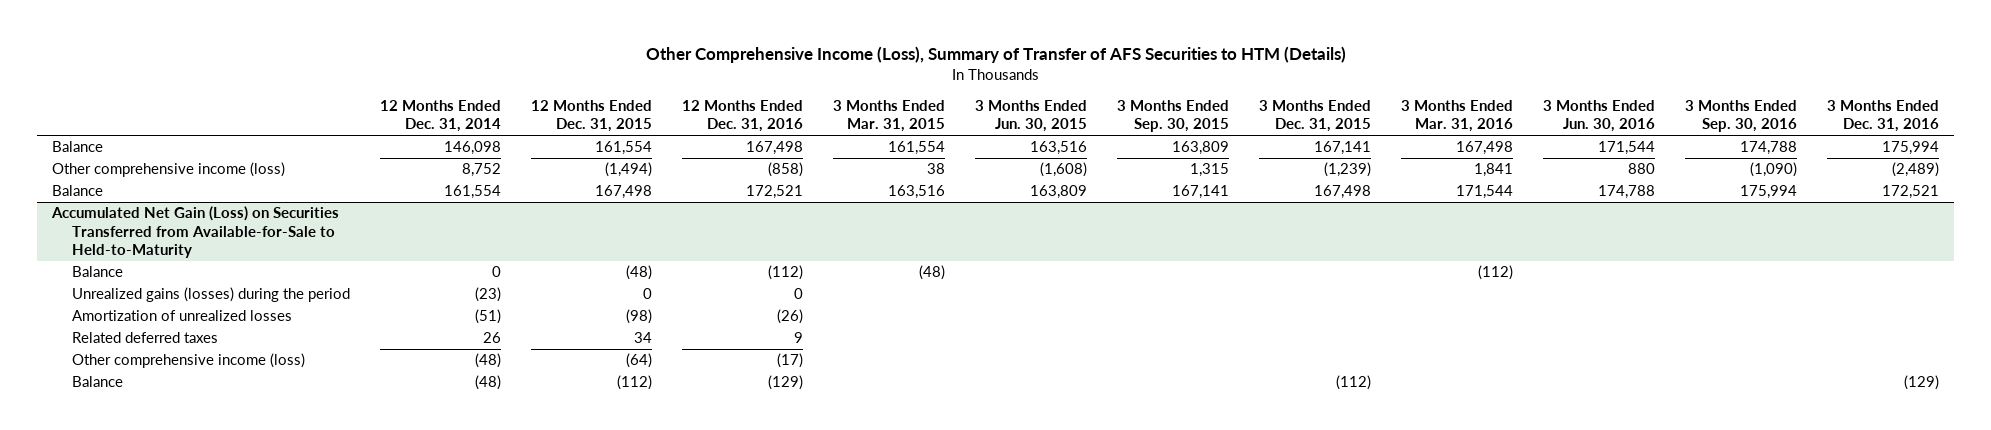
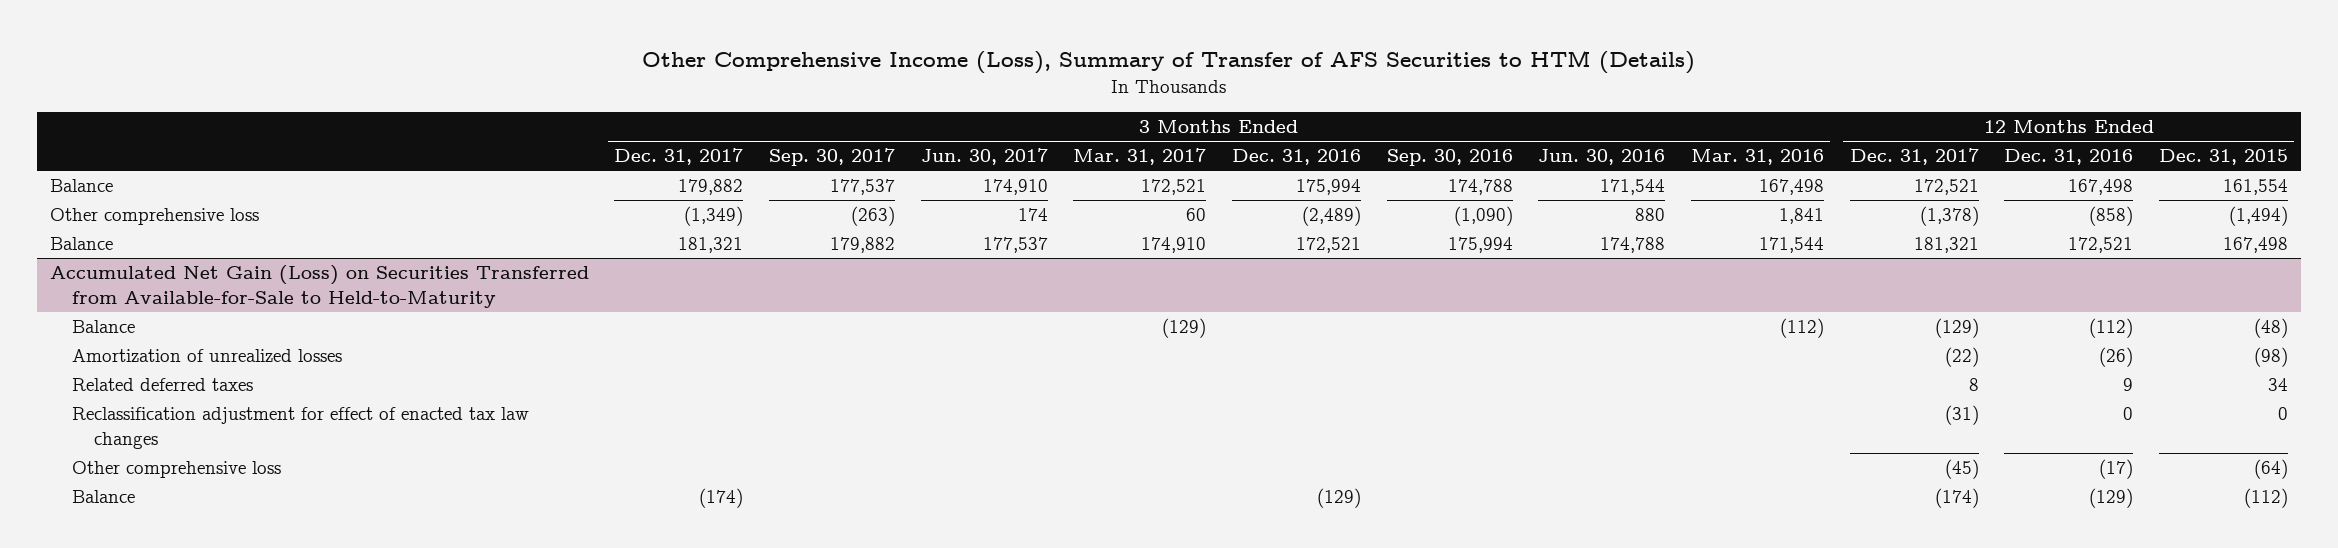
- | 12 Months Ended Dec. 31, 2014 | 12 Months Ended Dec. 31, 2015 | 12 Months Ended Dec. 31, 2016 | 3 Months Ended Mar. 31, 2015 | 3 Months Ended Jun. 30, 2015 | 3 Months Ended Sep. 30, 2015 | 3 Months Ended Dec. 31, 2015 | 3 Months Ended Mar. 31, 2016 | 3 Months Ended Jun. 30, 2016 | 3 Months Ended Sep. 30, 2016 | 3 Months Ended Dec. 31, 2016
+ | 3 Months Ended Dec. 31, 2017 | 3 Months Ended Sep. 30, 2017 | 3 Months Ended Jun. 30, 2017 | 3 Months Ended Mar. 31, 2017 | 3 Months Ended Dec. 31, 2016 | 3 Months Ended Sep. 30, 2016 | 3 Months Ended Jun. 30, 2016 | 3 Months Ended Mar. 31, 2016 | 12 Months Ended Dec. 31, 2017 | 12 Months Ended Dec. 31, 2016 | 12 Months Ended Dec. 31, 2015
- Other comprehensive income (loss) | 8,752 | (1,494) | (858) | 38 | (1,608) | 1,315 | (1,239) | 1,841 | 880 | (1,090) | (2,489)
+ Other comprehensive loss | (1,349) | (263) | 174 | 60 | (2,489) | (1,090) | 880 | 1,841 | (1,378) | (858) | (1,494)
@ Accumulated Net Gain (Loss) on Securities Transferred from Available-for-Sale to Held-to-Maturity
- Unrealized gains (losses) during the period | (23) | 0 | 0 | | | | | | | |
- Other comprehensive income (loss) | (48) | (64) | (17) | | | | | | | |
+ Reclassification adjustment for effect of enacted tax law changes | | | | | | | | | (31) | 0 | 0
+ Other comprehensive loss | | | | | | | | | (45) | (17) | (64)

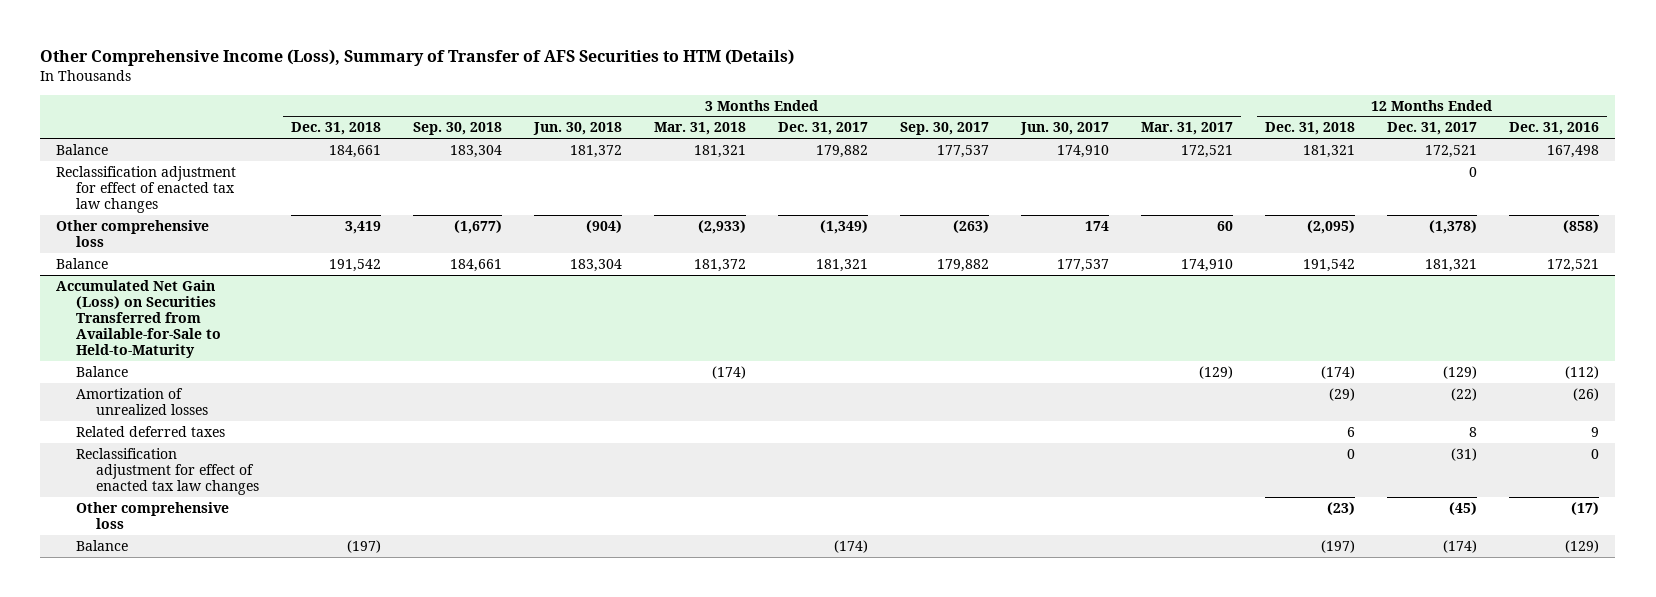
- | 3 Months Ended Dec. 31, 2017 | 3 Months Ended Sep. 30, 2017 | 3 Months Ended Jun. 30, 2017 | 3 Months Ended Mar. 31, 2017 | 3 Months Ended Dec. 31, 2016 | 3 Months Ended Sep. 30, 2016 | 3 Months Ended Jun. 30, 2016 | 3 Months Ended Mar. 31, 2016 | 12 Months Ended Dec. 31, 2017 | 12 Months Ended Dec. 31, 2016 | 12 Months Ended Dec. 31, 2015
+ | 3 Months Ended Dec. 31, 2018 | 3 Months Ended Sep. 30, 2018 | 3 Months Ended Jun. 30, 2018 | 3 Months Ended Mar. 31, 2018 | 3 Months Ended Dec. 31, 2017 | 3 Months Ended Sep. 30, 2017 | 3 Months Ended Jun. 30, 2017 | 3 Months Ended Mar. 31, 2017 | 12 Months Ended Dec. 31, 2018 | 12 Months Ended Dec. 31, 2017 | 12 Months Ended Dec. 31, 2016
+ Reclassification adjustment for effect of enacted tax law changes | | | | | | | | | | 0 |

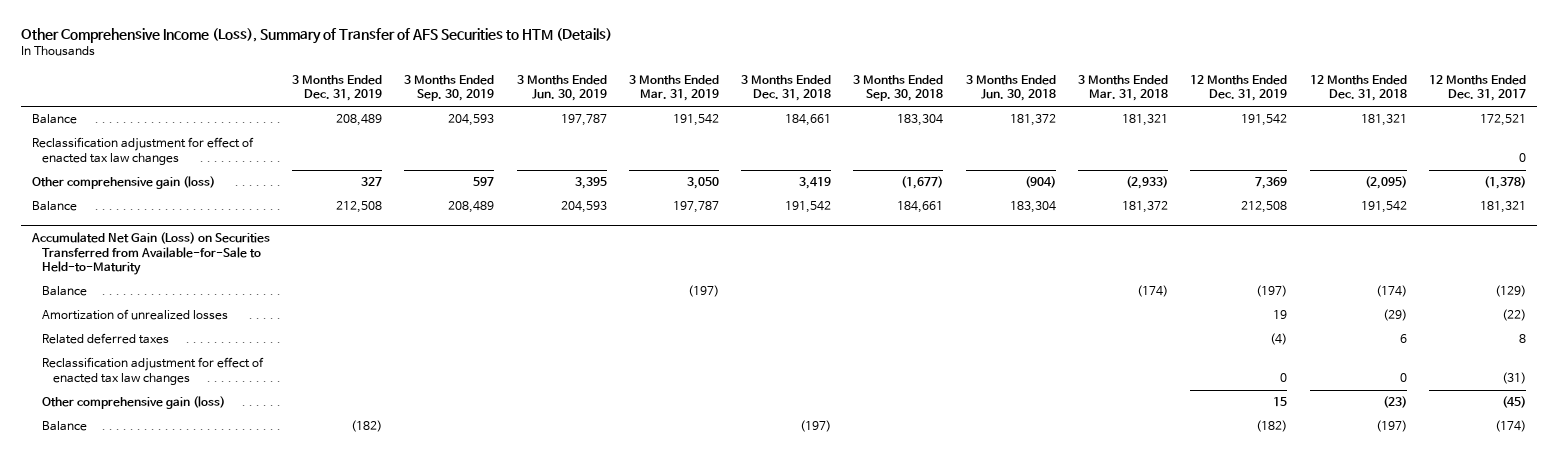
- | 3 Months Ended Dec. 31, 2018 | 3 Months Ended Sep. 30, 2018 | 3 Months Ended Jun. 30, 2018 | 3 Months Ended Mar. 31, 2018 | 3 Months Ended Dec. 31, 2017 | 3 Months Ended Sep. 30, 2017 | 3 Months Ended Jun. 30, 2017 | 3 Months Ended Mar. 31, 2017 | 12 Months Ended Dec. 31, 2018 | 12 Months Ended Dec. 31, 2017 | 12 Months Ended Dec. 31, 2016
+ | 3 Months Ended Dec. 31, 2019 | 3 Months Ended Sep. 30, 2019 | 3 Months Ended Jun. 30, 2019 | 3 Months Ended Mar. 31, 2019 | 3 Months Ended Dec. 31, 2018 | 3 Months Ended Sep. 30, 2018 | 3 Months Ended Jun. 30, 2018 | 3 Months Ended Mar. 31, 2018 | 12 Months Ended Dec. 31, 2019 | 12 Months Ended Dec. 31, 2018 | 12 Months Ended Dec. 31, 2017
- Other comprehensive loss | 3,419 | (1,677) | (904) | (2,933) | (1,349) | (263) | 174 | 60 | (2,095) | (1,378) | (858)
+ Other comprehensive gain (loss) | 327 | 597 | 3,395 | 3,050 | 3,419 | (1,677) | (904) | (2,933) | 7,369 | (2,095) | (1,378)
@ Accumulated Net Gain (Loss) on Securities Transferred from Available-for-Sale to Held-to-Maturity
- Other comprehensive loss | | | | | | | | | (23) | (45) | (17)
+ Other comprehensive gain (loss) | | | | | | | | | 15 | (23) | (45)

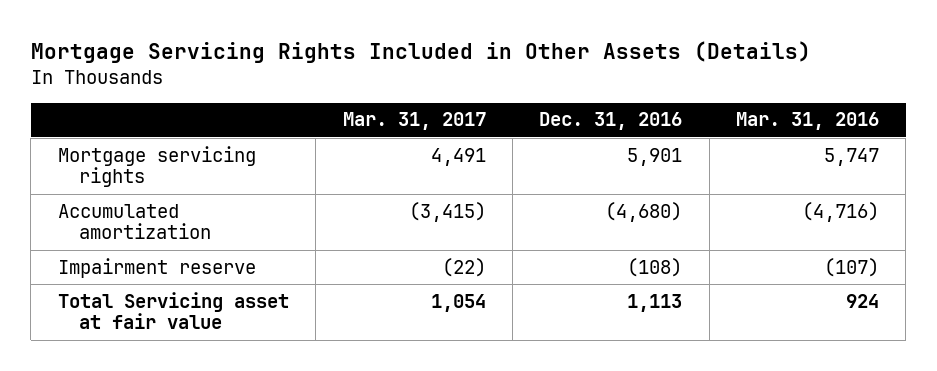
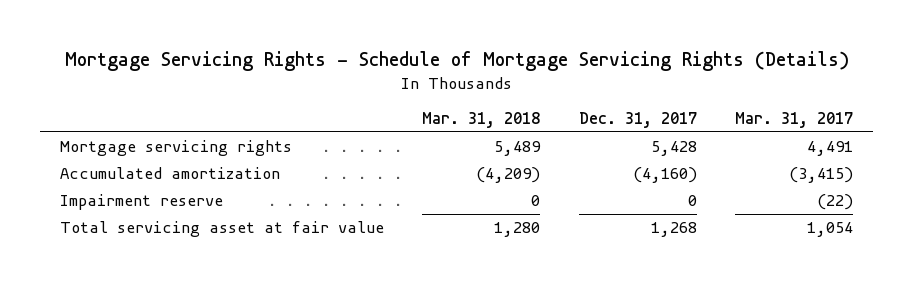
- Mortgage Servicing Rights Included in Other Assets (Details)
+ Mortgage Servicing Rights - Schedule of Mortgage Servicing Rights (Details)
- | Mar. 31, 2017 | Dec. 31, 2016 | Mar. 31, 2016
+ | Mar. 31, 2018 | Dec. 31, 2017 | Mar. 31, 2017
- Total Servicing asset at fair value | 1,054 | 1,113 | 924
+ Total servicing asset at fair value | 1,280 | 1,268 | 1,054

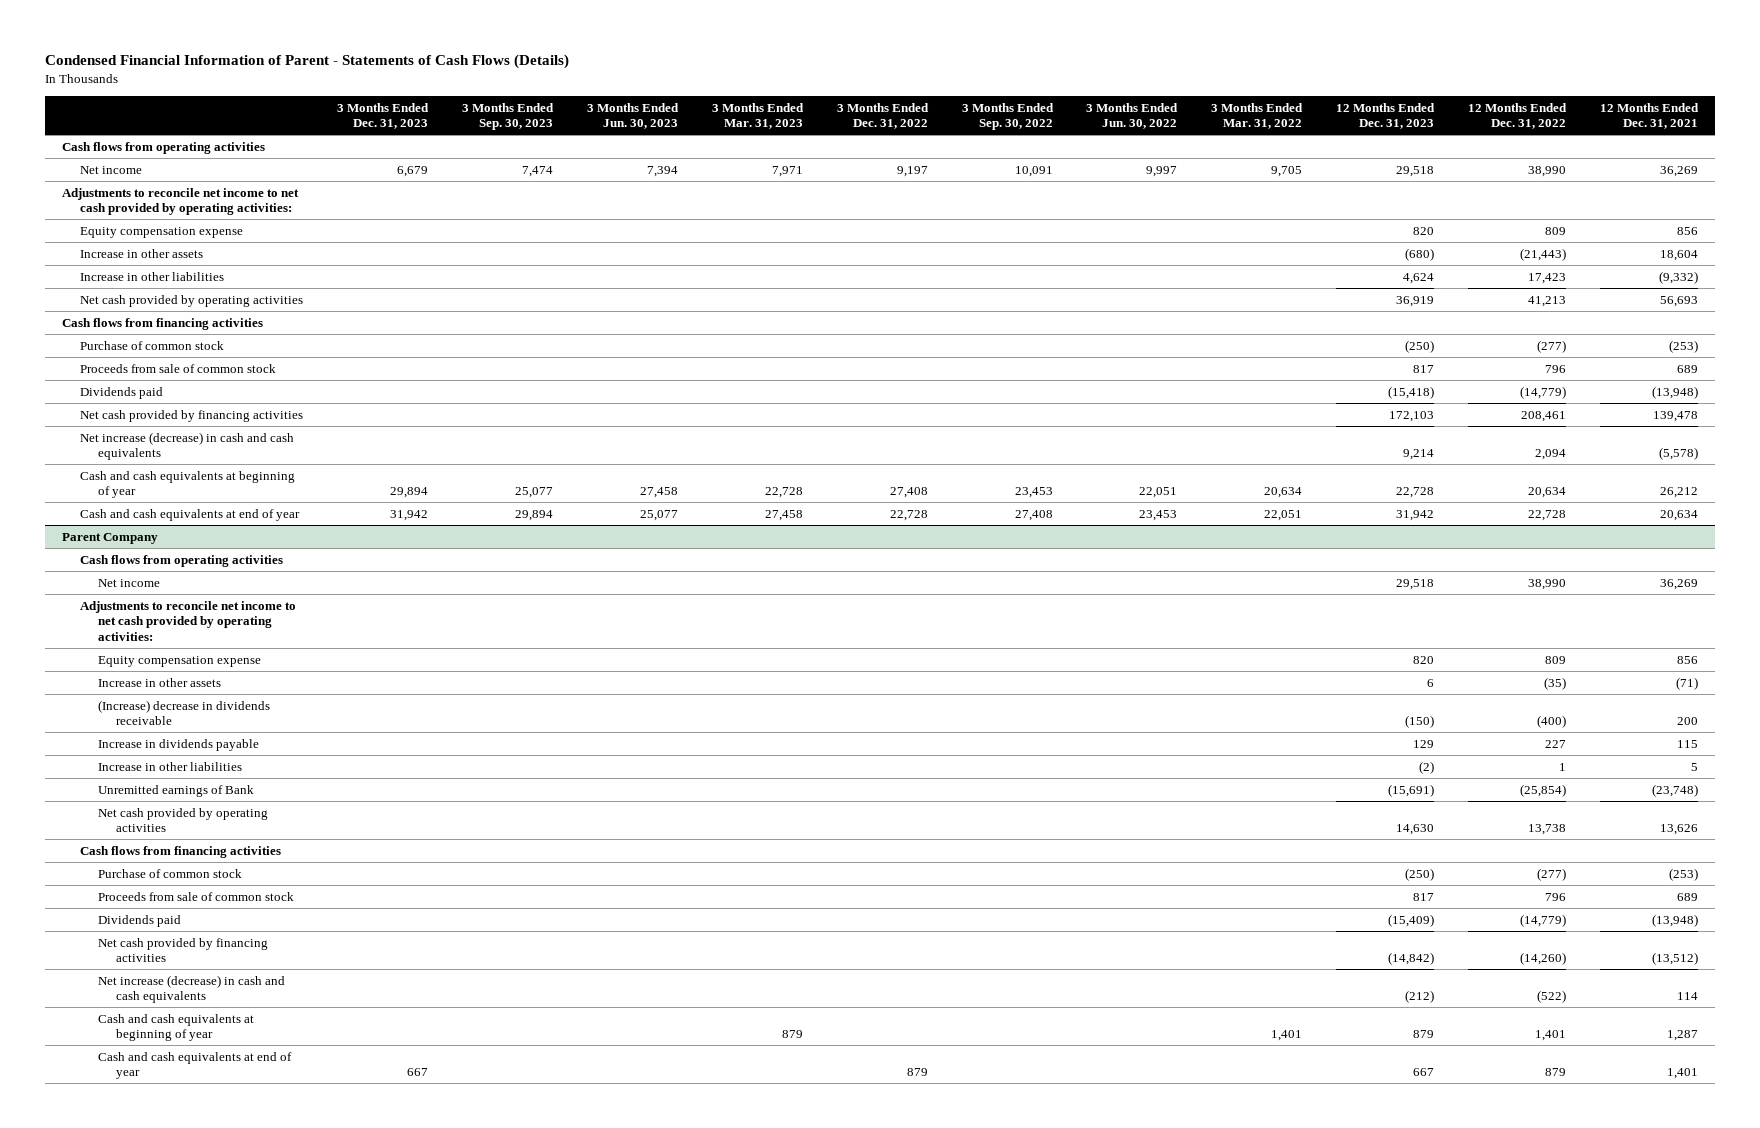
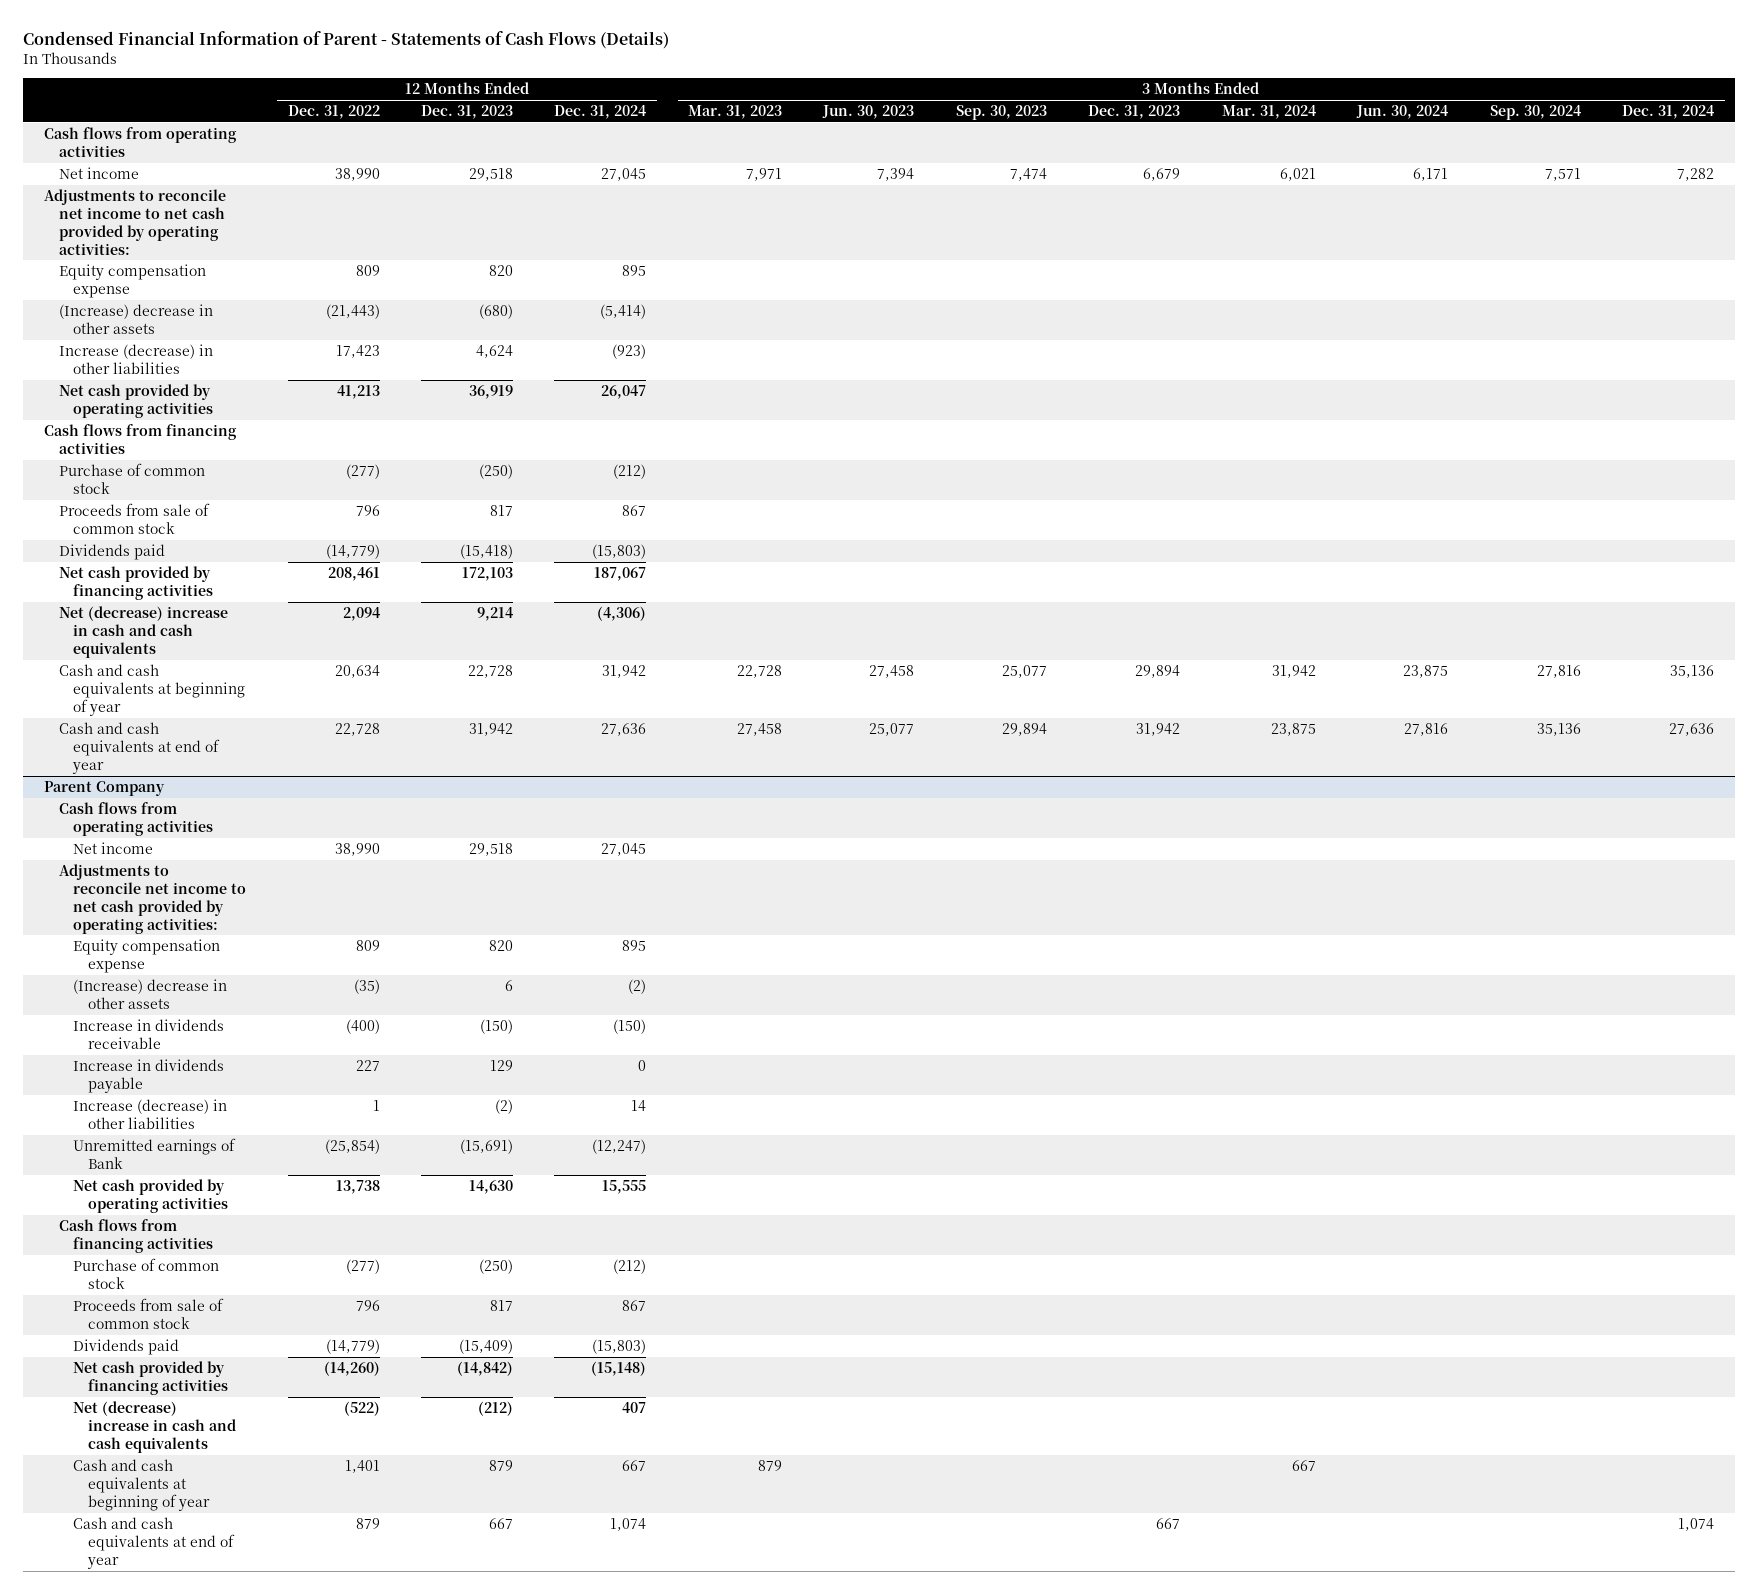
- | 3 Months Ended Dec. 31, 2023 | 3 Months Ended Sep. 30, 2023 | 3 Months Ended Jun. 30, 2023 | 3 Months Ended Mar. 31, 2023 | 3 Months Ended Dec. 31, 2022 | 3 Months Ended Sep. 30, 2022 | 3 Months Ended Jun. 30, 2022 | 3 Months Ended Mar. 31, 2022 | 12 Months Ended Dec. 31, 2023 | 12 Months Ended Dec. 31, 2022 | 12 Months Ended Dec. 31, 2021
+ | 12 Months Ended Dec. 31, 2022 | 12 Months Ended Dec. 31, 2023 | 12 Months Ended Dec. 31, 2024 | 3 Months Ended Mar. 31, 2023 | 3 Months Ended Jun. 30, 2023 | 3 Months Ended Sep. 30, 2023 | 3 Months Ended Dec. 31, 2023 | 3 Months Ended Mar. 31, 2024 | 3 Months Ended Jun. 30, 2024 | 3 Months Ended Sep. 30, 2024 | 3 Months Ended Dec. 31, 2024
- Increase in other assets | | | | | | | | | (680) | (21,443) | 18,604
- Increase in other liabilities | | | | | | | | | 4,624 | 17,423 | (9,332)
+ (Increase) decrease in other assets | (21,443) | (680) | (5,414) | | | | | | | |
+ Increase (decrease) in other liabilities | 17,423 | 4,624 | (923) | | | | | | | |
- Net increase (decrease) in cash and cash equivalents | | | | | | | | | 9,214 | 2,094 | (5,578)
+ Net (decrease) increase in cash and cash equivalents | 2,094 | 9,214 | (4,306) | | | | | | | |
@ Parent Company
- Increase in other assets | | | | | | | | | 6 | (35) | (71)
- (Increase) decrease in dividends receivable | | | | | | | | | (150) | (400) | 200
+ (Increase) decrease in other assets | (35) | 6 | (2) | | | | | | | |
+ Increase in dividends receivable | (400) | (150) | (150) | | | | | | | |
- Increase in other liabilities | | | | | | | | | (2) | 1 | 5
+ Increase (decrease) in other liabilities | 1 | (2) | 14 | | | | | | | |
- Net increase (decrease) in cash and cash equivalents | | | | | | | | | (212) | (522) | 114
+ Net (decrease) increase in cash and cash equivalents | (522) | (212) | 407 | | | | | | | |

